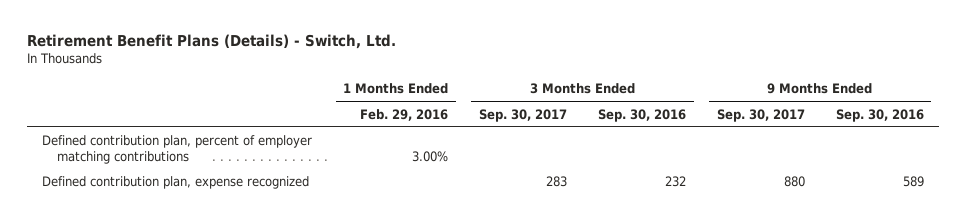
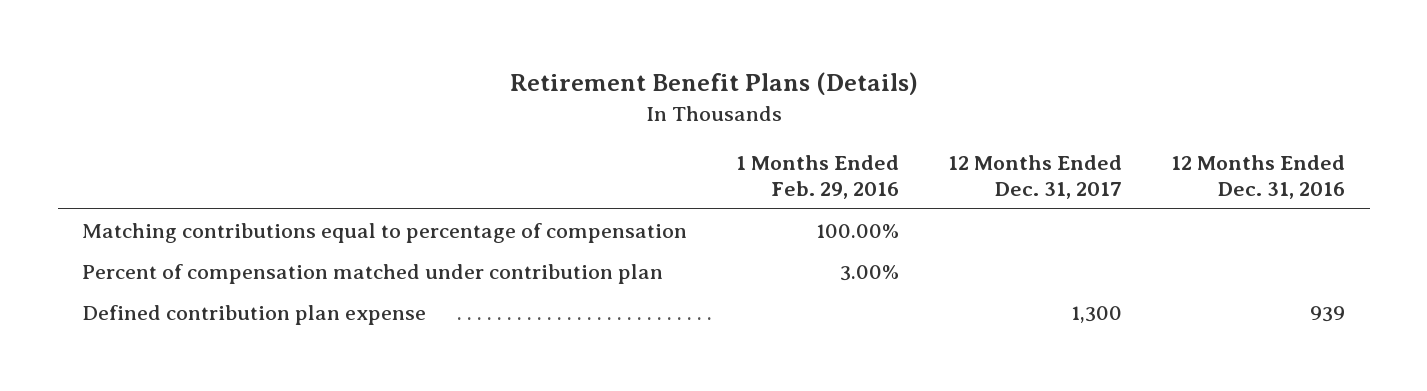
- Retirement Benefit Plans (Details) - Switch, Ltd.
+ Retirement Benefit Plans (Details)
- | 1 Months Ended Feb. 29, 2016 | 3 Months Ended Sep. 30, 2017 | 3 Months Ended Sep. 30, 2016 | 9 Months Ended Sep. 30, 2017 | 9 Months Ended Sep. 30, 2016
+ | 1 Months Ended Feb. 29, 2016 | 12 Months Ended Dec. 31, 2017 | 12 Months Ended Dec. 31, 2016
- Defined contribution plan, percent of employer matching contributions | 3.00% | | | |
- Defined contribution plan, expense recognized | | 283 | 232 | 880 | 589
+ Matching contributions equal to percentage of compensation | 100.00% | |
+ Percent of compensation matched under contribution plan | 3.00% | |
+ Defined contribution plan expense | | 1,300 | 939

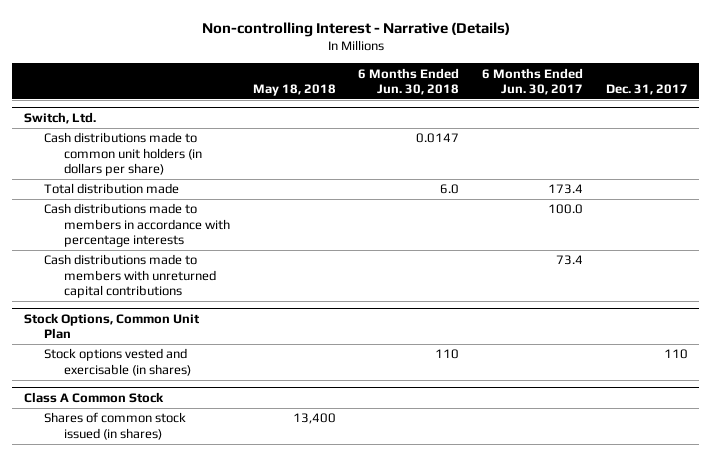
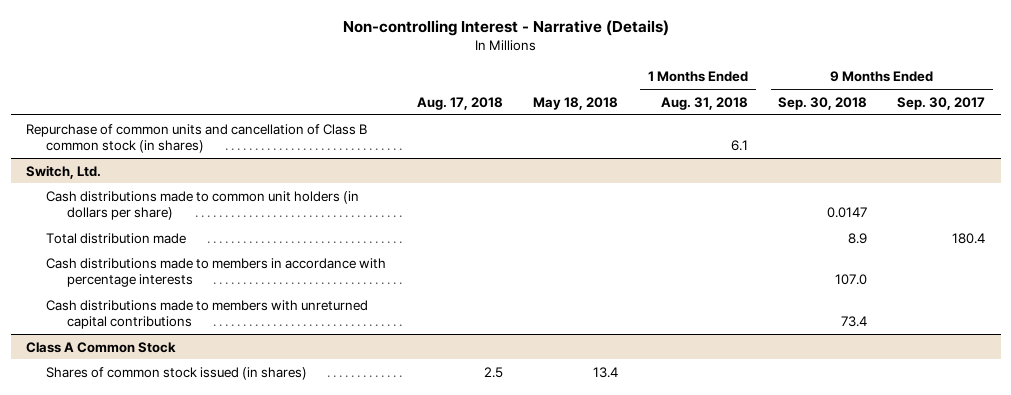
- | May 18, 2018 | 6 Months Ended Jun. 30, 2018 | 6 Months Ended Jun. 30, 2017 | Dec. 31, 2017
+ | Aug. 17, 2018 | May 18, 2018 | 1 Months Ended Aug. 31, 2018 | 9 Months Ended Sep. 30, 2018 | 9 Months Ended Sep. 30, 2017
+ Repurchase of common units and cancellation of Class B common stock (in shares) | | | 6.1 | |
- Stock Options, Common Unit Plan
- Stock options vested and exercisable (in shares) | | 110 | | 110
@ Class A Common Stock
- Shares of common stock issued (in shares) | 13,400 | | |
+ Shares of common stock issued (in shares) | 2.5 | 13.4 | | |

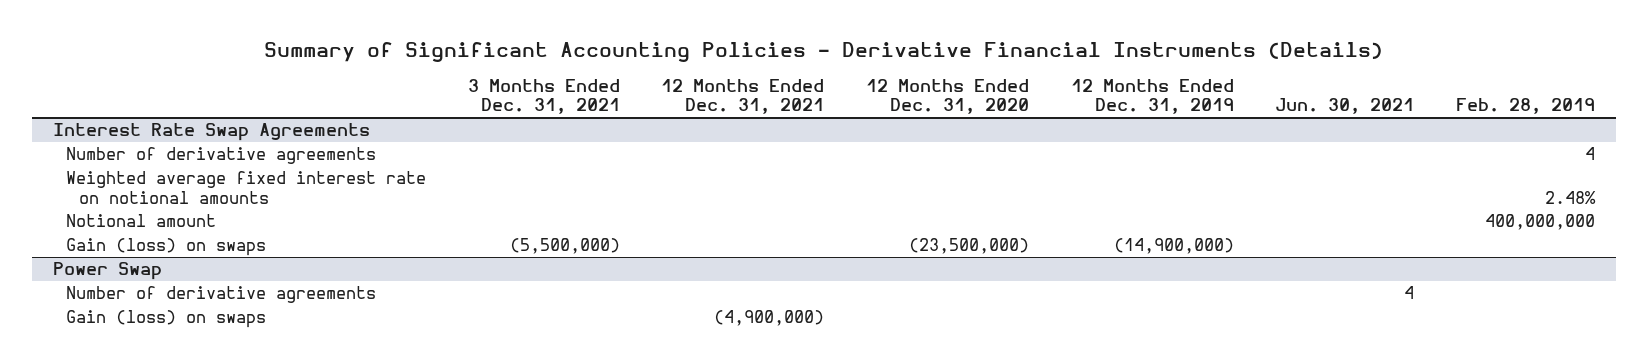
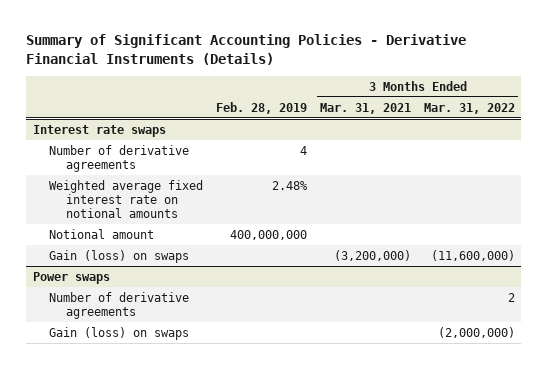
- | 3 Months Ended Dec. 31, 2021 | 12 Months Ended Dec. 31, 2021 | 12 Months Ended Dec. 31, 2020 | 12 Months Ended Dec. 31, 2019 | Jun. 30, 2021 | Feb. 28, 2019
+ | Feb. 28, 2019 | 3 Months Ended Mar. 31, 2021 | 3 Months Ended Mar. 31, 2022
- Interest Rate Swap Agreements
+ Interest rate swaps
- Power Swap
+ Power swaps

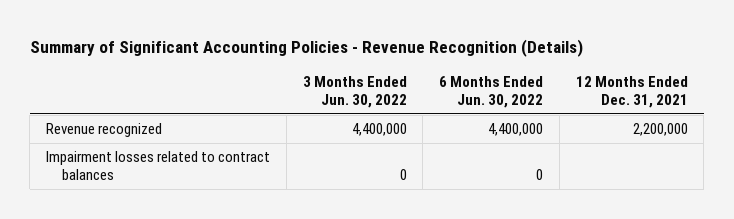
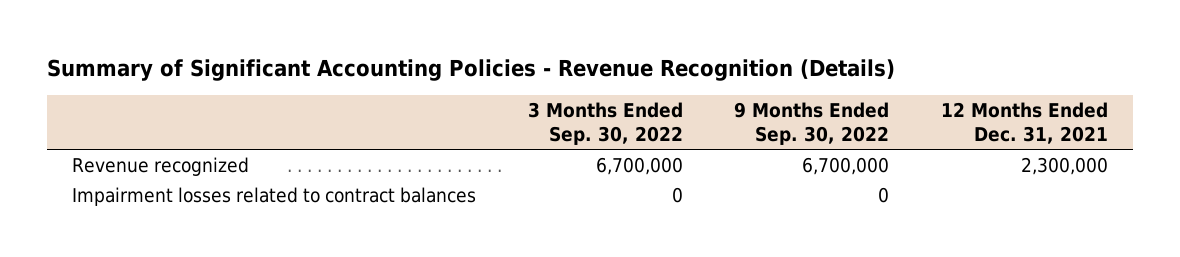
- | 3 Months Ended Jun. 30, 2022 | 6 Months Ended Jun. 30, 2022 | 12 Months Ended Dec. 31, 2021
+ | 3 Months Ended Sep. 30, 2022 | 9 Months Ended Sep. 30, 2022 | 12 Months Ended Dec. 31, 2021
- Revenue recognized | 4,400,000 | 4,400,000 | 2,200,000
+ Revenue recognized | 6,700,000 | 6,700,000 | 2,300,000

